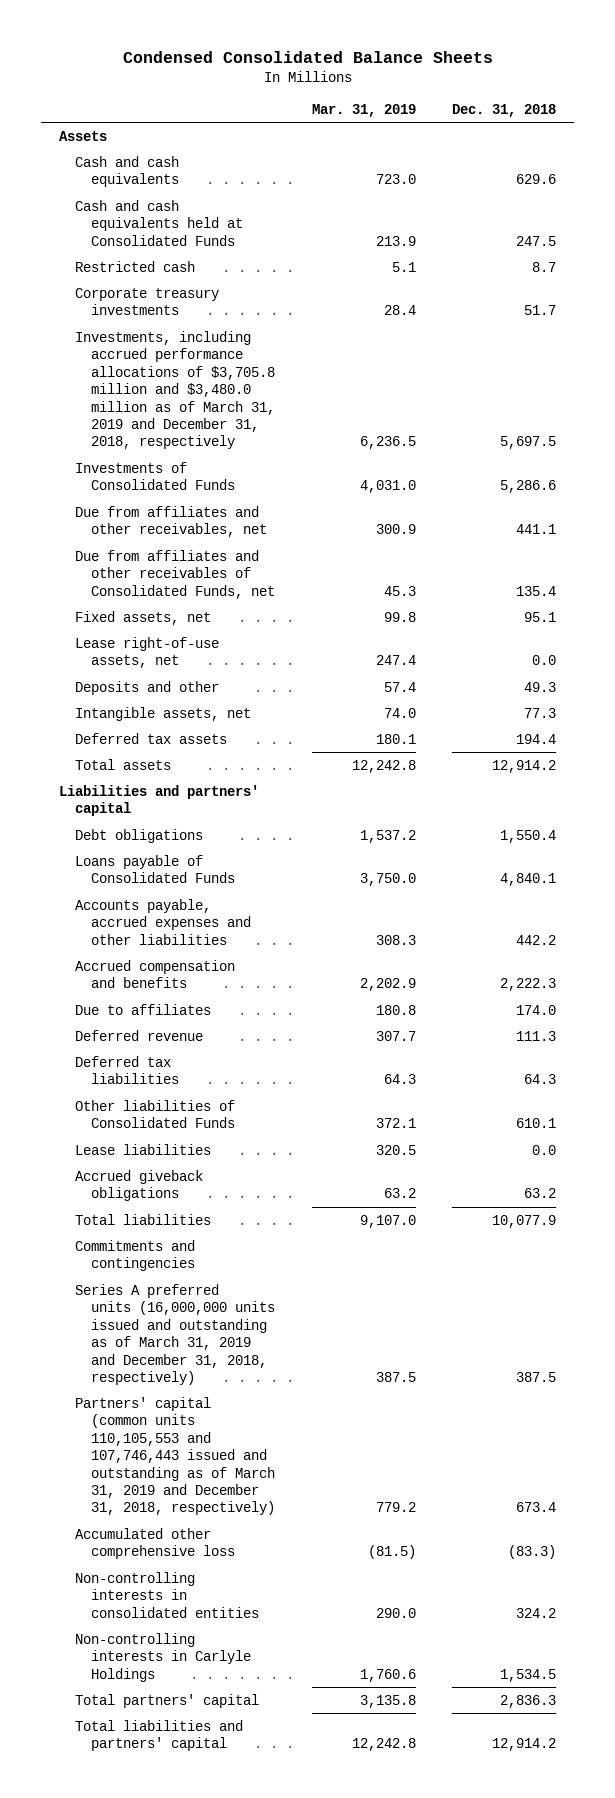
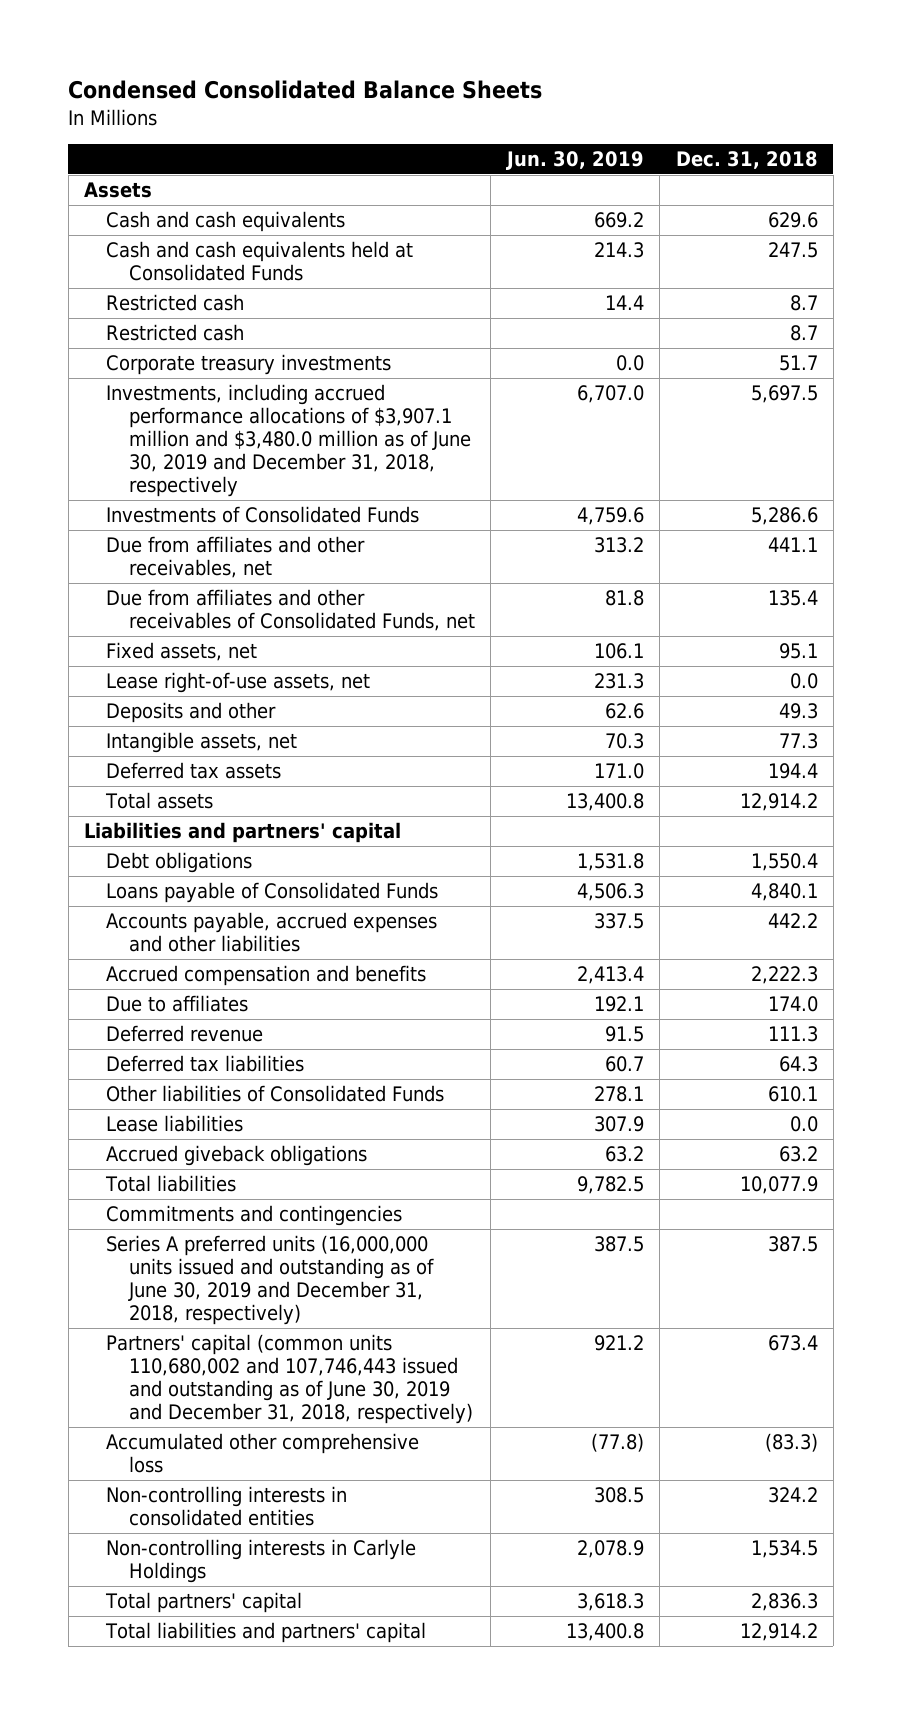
- | Mar. 31, 2019 | Dec. 31, 2018
+ | Jun. 30, 2019 | Dec. 31, 2018
+ Restricted cash | | 8.7
- Investments, including accrued performance allocations of $3,705.8 million and $3,480.0 million as of March 31, 2019 and December 31, 2018, respectively | 6,236.5 | 5,697.5
+ Investments, including accrued performance allocations of $3,907.1 million and $3,480.0 million as of June 30, 2019 and December 31, 2018, respectively | 6,707.0 | 5,697.5
- Series A preferred units (16,000,000 units issued and outstanding as of March 31, 2019 and December 31, 2018, respectively) | 387.5 | 387.5
- Partners' capital (common units 110,105,553 and 107,746,443 issued and outstanding as of March 31, 2019 and December 31, 2018, respectively) | 779.2 | 673.4
+ Series A preferred units (16,000,000 units issued and outstanding as of June 30, 2019 and December 31, 2018, respectively) | 387.5 | 387.5
+ Partners' capital (common units 110,680,002 and 107,746,443 issued and outstanding as of June 30, 2019 and December 31, 2018, respectively) | 921.2 | 673.4

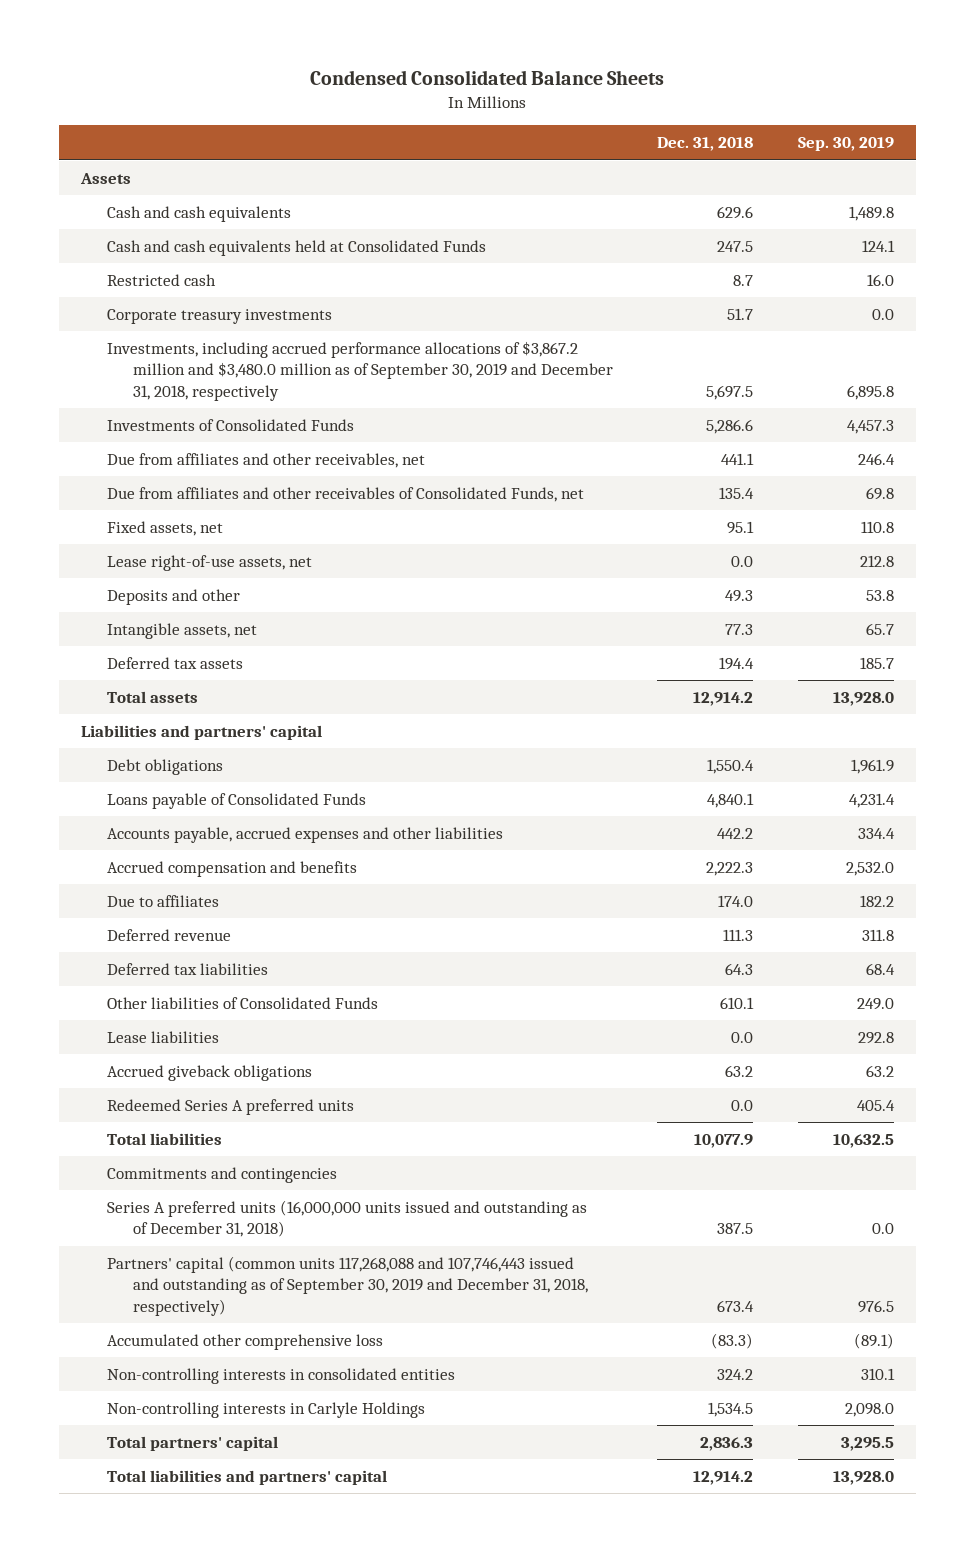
- | Jun. 30, 2019 | Dec. 31, 2018
+ | Dec. 31, 2018 | Sep. 30, 2019
- Restricted cash | | 8.7
- Investments, including accrued performance allocations of $3,907.1 million and $3,480.0 million as of June 30, 2019 and December 31, 2018, respectively | 6,707.0 | 5,697.5
+ Investments, including accrued performance allocations of $3,867.2 million and $3,480.0 million as of September 30, 2019 and December 31, 2018, respectively | 5,697.5 | 6,895.8
+ Redeemed Series A preferred units | 0.0 | 405.4
- Series A preferred units (16,000,000 units issued and outstanding as of June 30, 2019 and December 31, 2018, respectively) | 387.5 | 387.5
- Partners' capital (common units 110,680,002 and 107,746,443 issued and outstanding as of June 30, 2019 and December 31, 2018, respectively) | 921.2 | 673.4
+ Series A preferred units (16,000,000 units issued and outstanding as of December 31, 2018) | 387.5 | 0.0
+ Partners' capital (common units 117,268,088 and 107,746,443 issued and outstanding as of September 30, 2019 and December 31, 2018, respectively) | 673.4 | 976.5

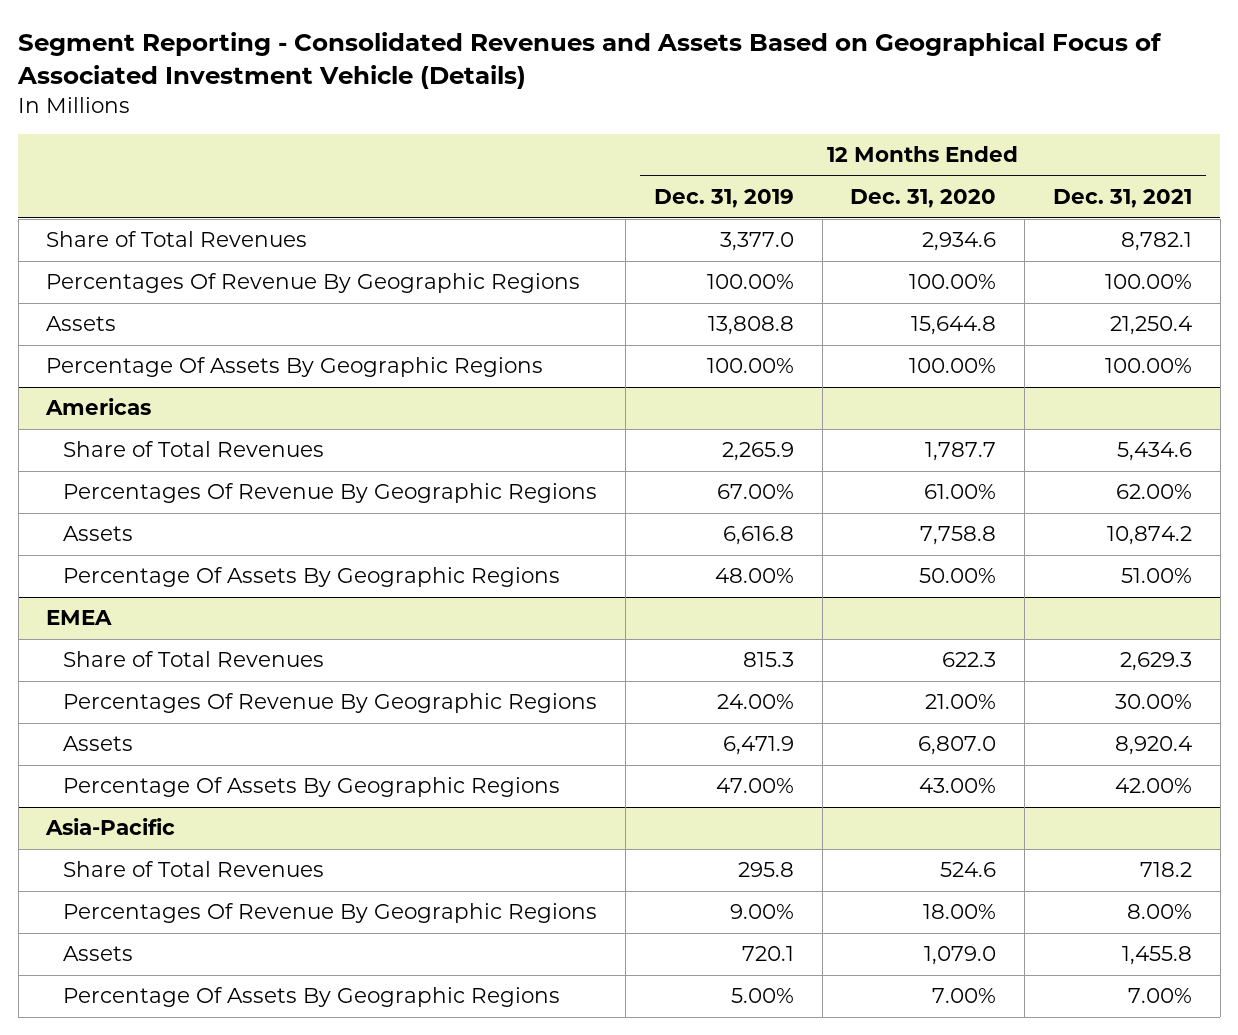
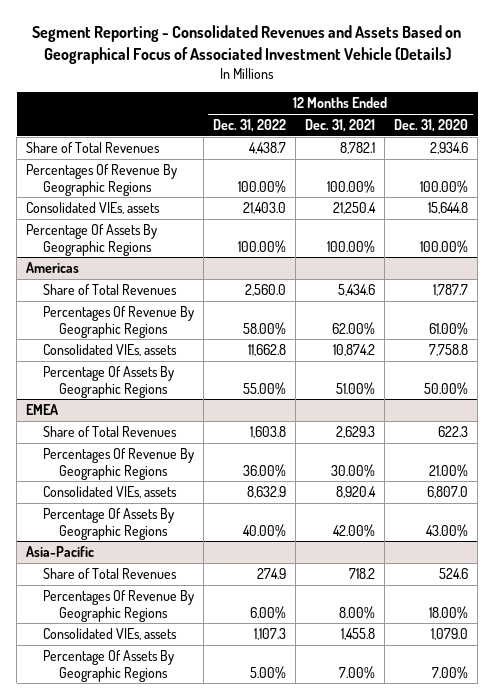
- | 12 Months Ended Dec. 31, 2019 | 12 Months Ended Dec. 31, 2020 | 12 Months Ended Dec. 31, 2021
+ | 12 Months Ended Dec. 31, 2022 | 12 Months Ended Dec. 31, 2021 | 12 Months Ended Dec. 31, 2020
- Assets | 13,808.8 | 15,644.8 | 21,250.4
+ Consolidated VIEs, assets | 21,403.0 | 21,250.4 | 15,644.8
@ Americas
- Assets | 6,616.8 | 7,758.8 | 10,874.2
+ Consolidated VIEs, assets | 11,662.8 | 10,874.2 | 7,758.8
@ EMEA
- Assets | 6,471.9 | 6,807.0 | 8,920.4
+ Consolidated VIEs, assets | 8,632.9 | 8,920.4 | 6,807.0
@ Asia-Pacific
- Assets | 720.1 | 1,079.0 | 1,455.8
+ Consolidated VIEs, assets | 1,107.3 | 1,455.8 | 1,079.0

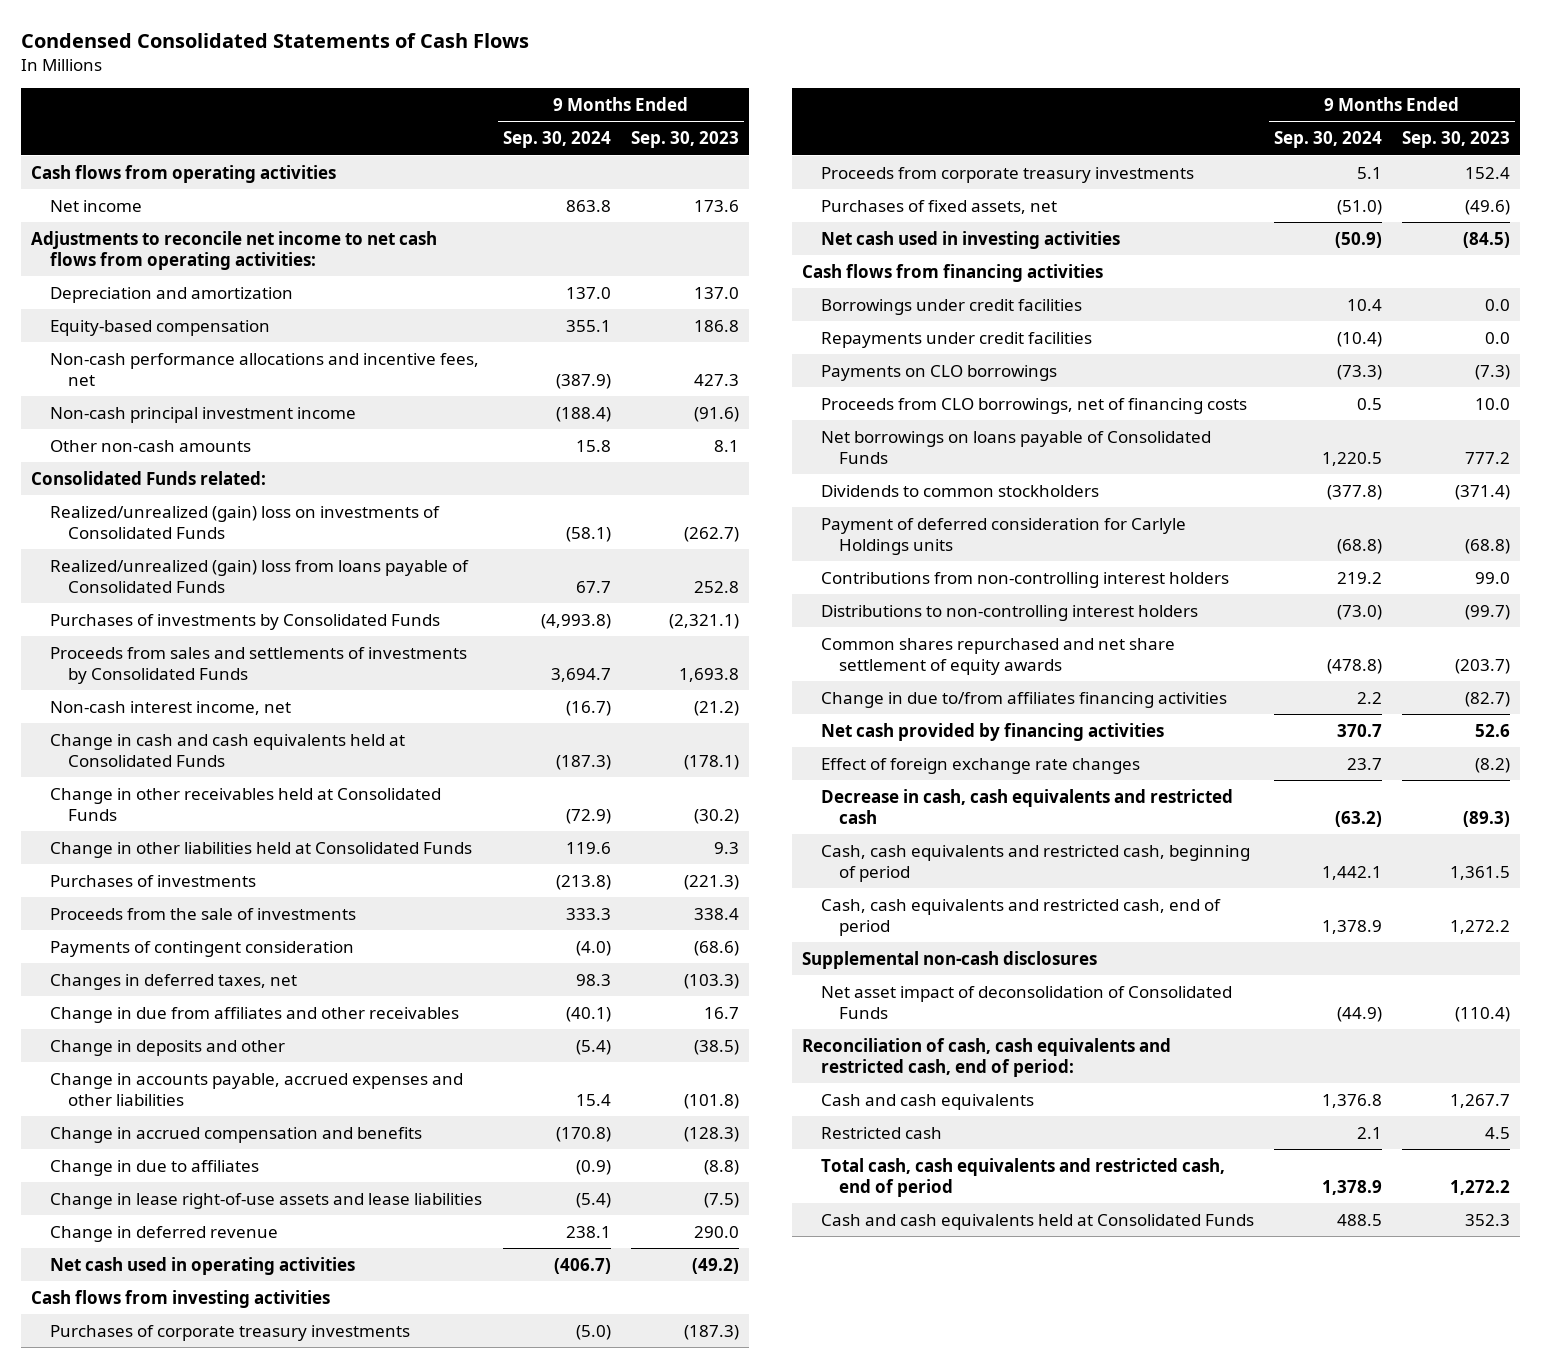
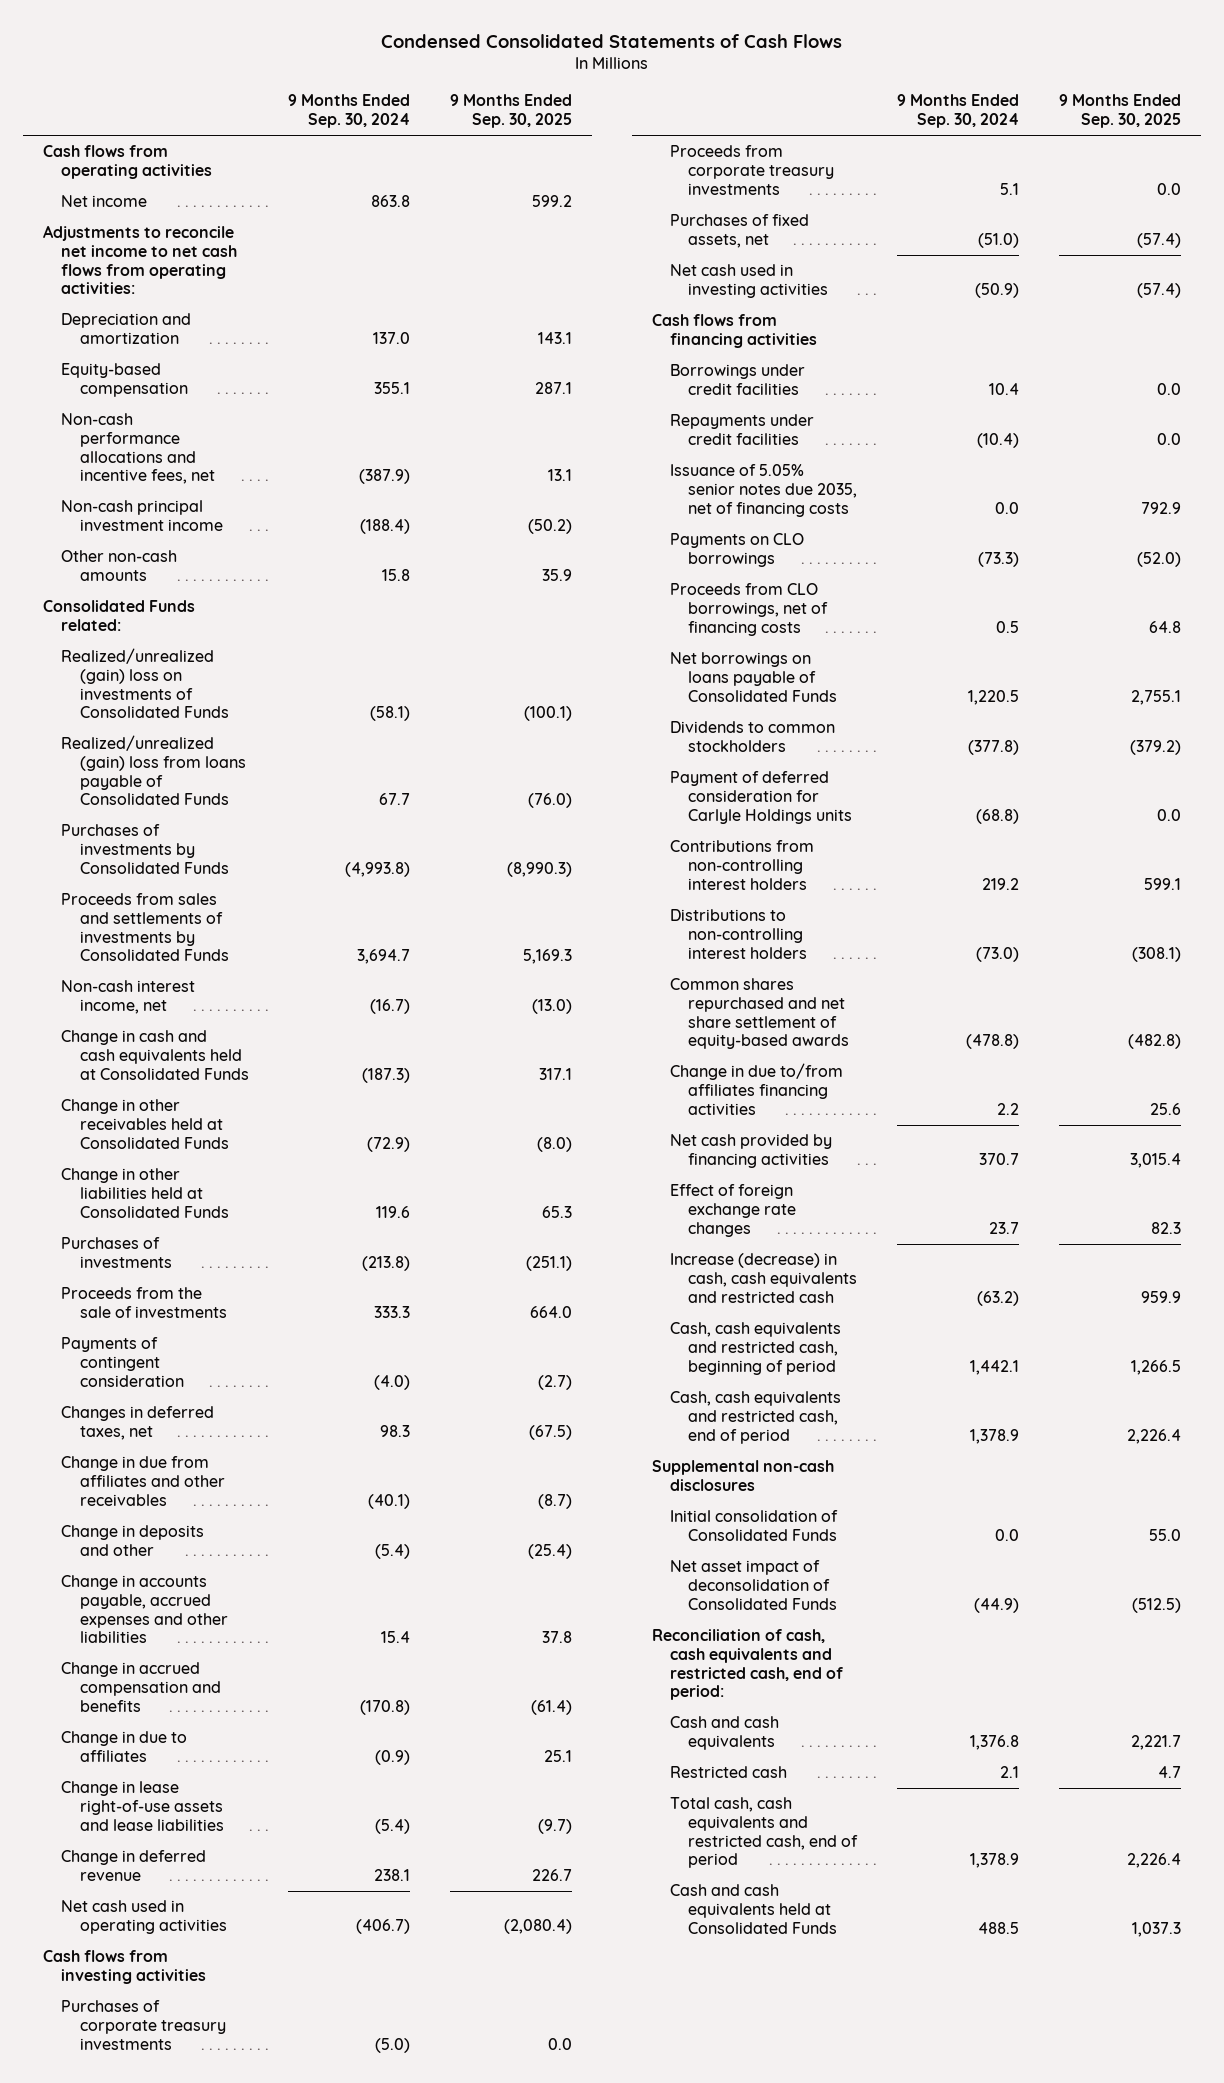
- | 9 Months Ended Sep. 30, 2024 | 9 Months Ended Sep. 30, 2023
+ | 9 Months Ended Sep. 30, 2024 | 9 Months Ended Sep. 30, 2025
+ Issuance of 5.05% senior notes due 2035, net of financing costs | 0.0 | 792.9
- Common shares repurchased and net share settlement of equity awards | (478.8) | (203.7)
+ Common shares repurchased and net share settlement of equity-based awards | (478.8) | (482.8)
- Decrease in cash, cash equivalents and restricted cash | (63.2) | (89.3)
+ Increase (decrease) in cash, cash equivalents and restricted cash | (63.2) | 959.9
+ Initial consolidation of Consolidated Funds | 0.0 | 55.0

